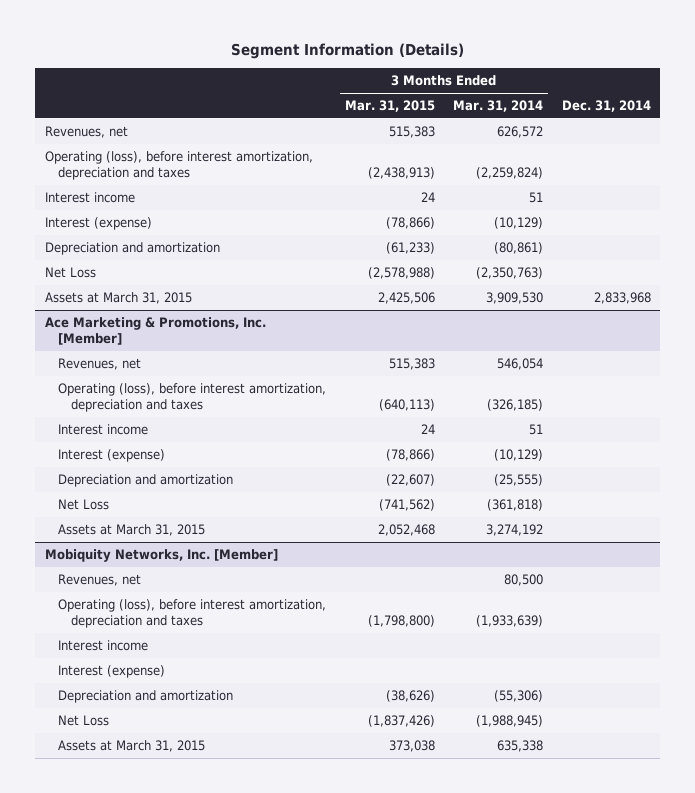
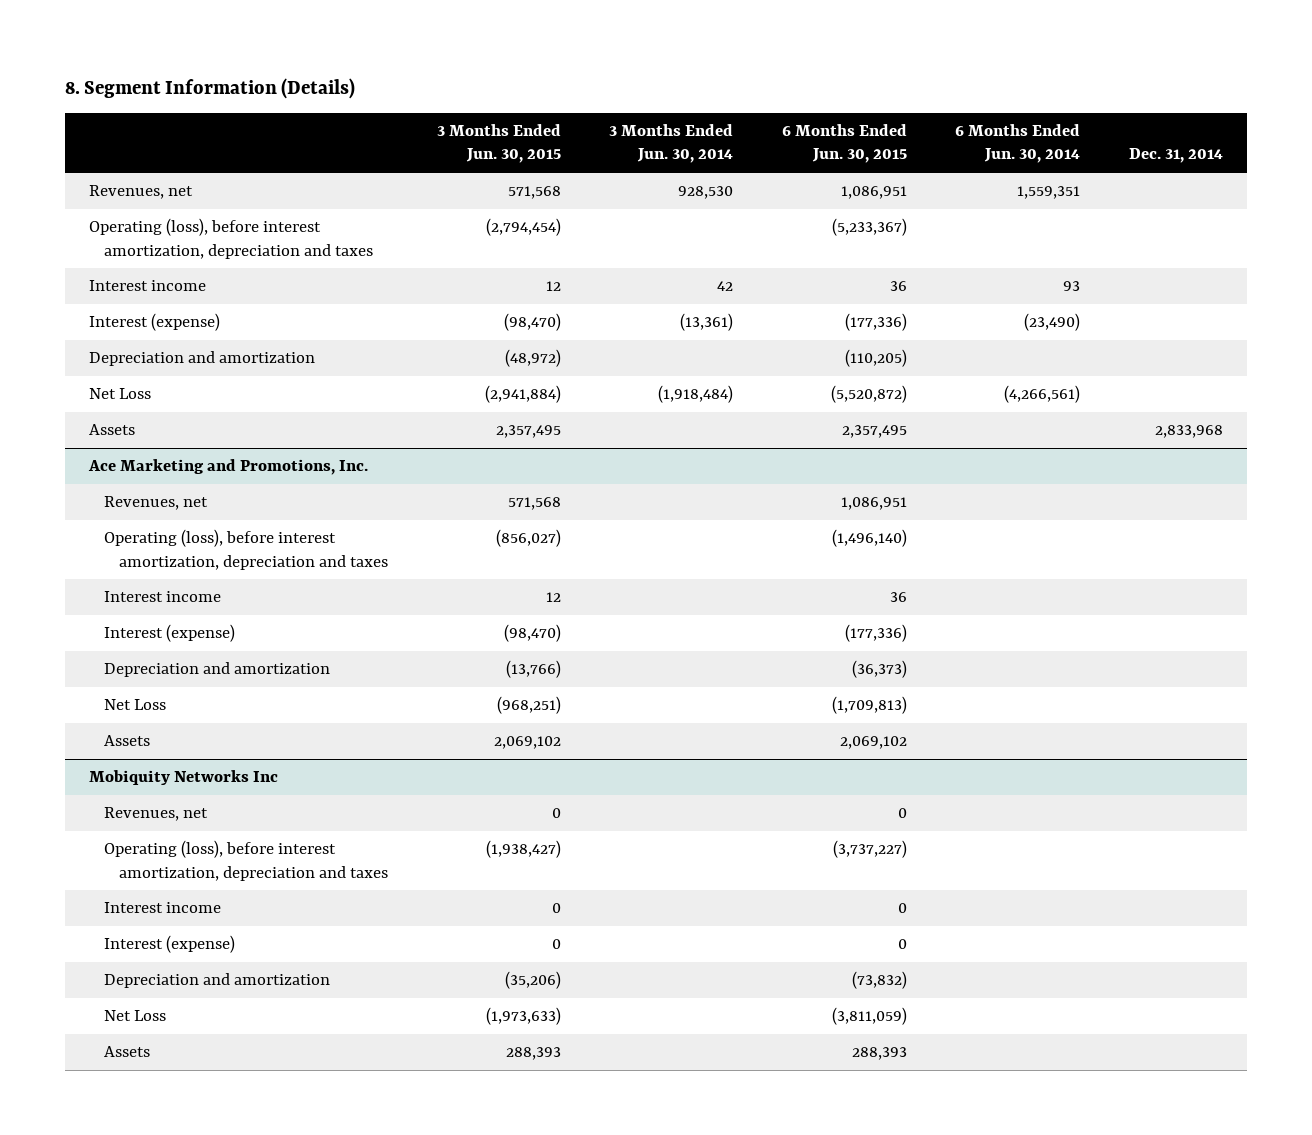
- Segment Information (Details)
+ 8. Segment Information (Details)
- | 3 Months Ended Mar. 31, 2015 | 3 Months Ended Mar. 31, 2014 | Dec. 31, 2014
+ | 3 Months Ended Jun. 30, 2015 | 3 Months Ended Jun. 30, 2014 | 6 Months Ended Jun. 30, 2015 | 6 Months Ended Jun. 30, 2014 | Dec. 31, 2014
- Assets at March 31, 2015 | 2,425,506 | 3,909,530 | 2,833,968
- Ace Marketing & Promotions, Inc. [Member]
+ Assets | 2,357,495 | | 2,357,495 | | 2,833,968
+ Ace Marketing and Promotions, Inc.
- Assets at March 31, 2015 | 2,052,468 | 3,274,192 |
- Mobiquity Networks, Inc. [Member]
+ Assets | 2,069,102 | | 2,069,102 | |
+ Mobiquity Networks Inc
- Assets at March 31, 2015 | 373,038 | 635,338 |
+ Assets | 288,393 | | 288,393 | |

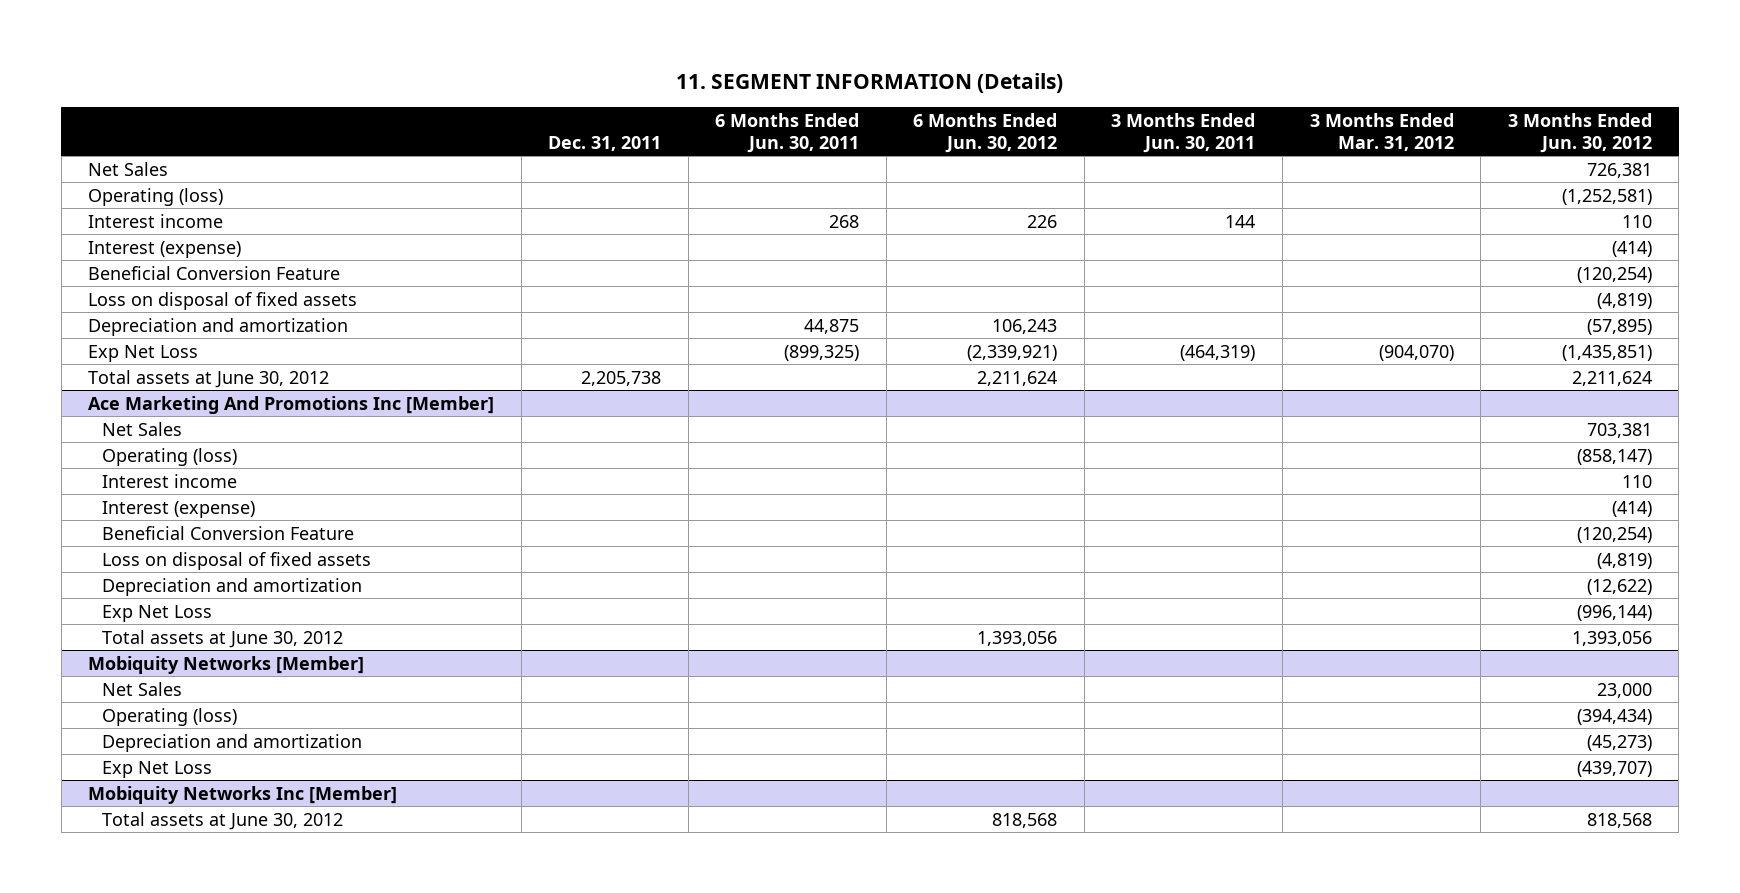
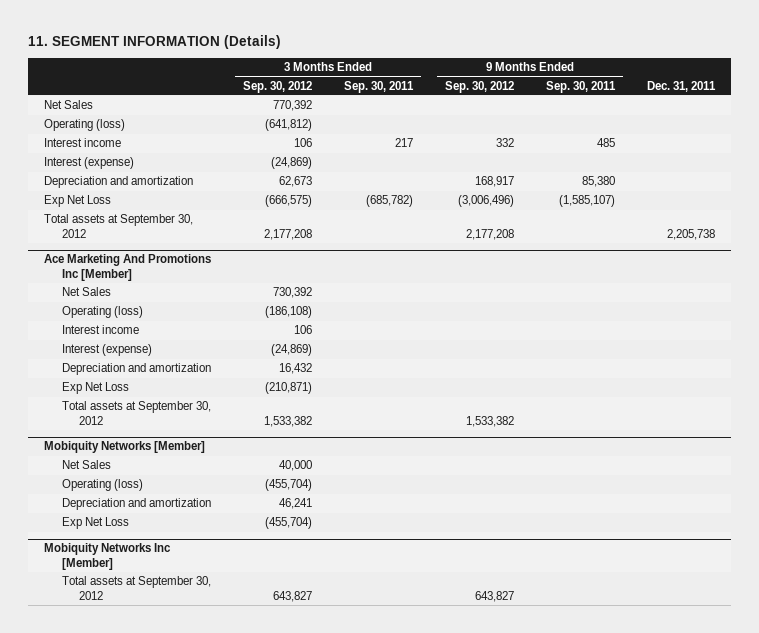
- | Dec. 31, 2011 | 6 Months Ended Jun. 30, 2011 | 6 Months Ended Jun. 30, 2012 | 3 Months Ended Jun. 30, 2011 | 3 Months Ended Mar. 31, 2012 | 3 Months Ended Jun. 30, 2012
+ | 3 Months Ended Sep. 30, 2012 | 3 Months Ended Sep. 30, 2011 | 9 Months Ended Sep. 30, 2012 | 9 Months Ended Sep. 30, 2011 | Dec. 31, 2011
- Beneficial Conversion Feature | | | | | | (120,254)
- Loss on disposal of fixed assets | | | | | | (4,819)
- Total assets at June 30, 2012 | 2,205,738 | | 2,211,624 | | | 2,211,624
+ Total assets at September 30, 2012 | 2,177,208 | | 2,177,208 | | 2,205,738
@ Ace Marketing And Promotions Inc [Member]
- Beneficial Conversion Feature | | | | | | (120,254)
- Loss on disposal of fixed assets | | | | | | (4,819)
- Total assets at June 30, 2012 | | | 1,393,056 | | | 1,393,056
+ Total assets at September 30, 2012 | 1,533,382 | | 1,533,382 | |
@ Mobiquity Networks Inc [Member]
- Total assets at June 30, 2012 | | | 818,568 | | | 818,568
+ Total assets at September 30, 2012 | 643,827 | | 643,827 | |

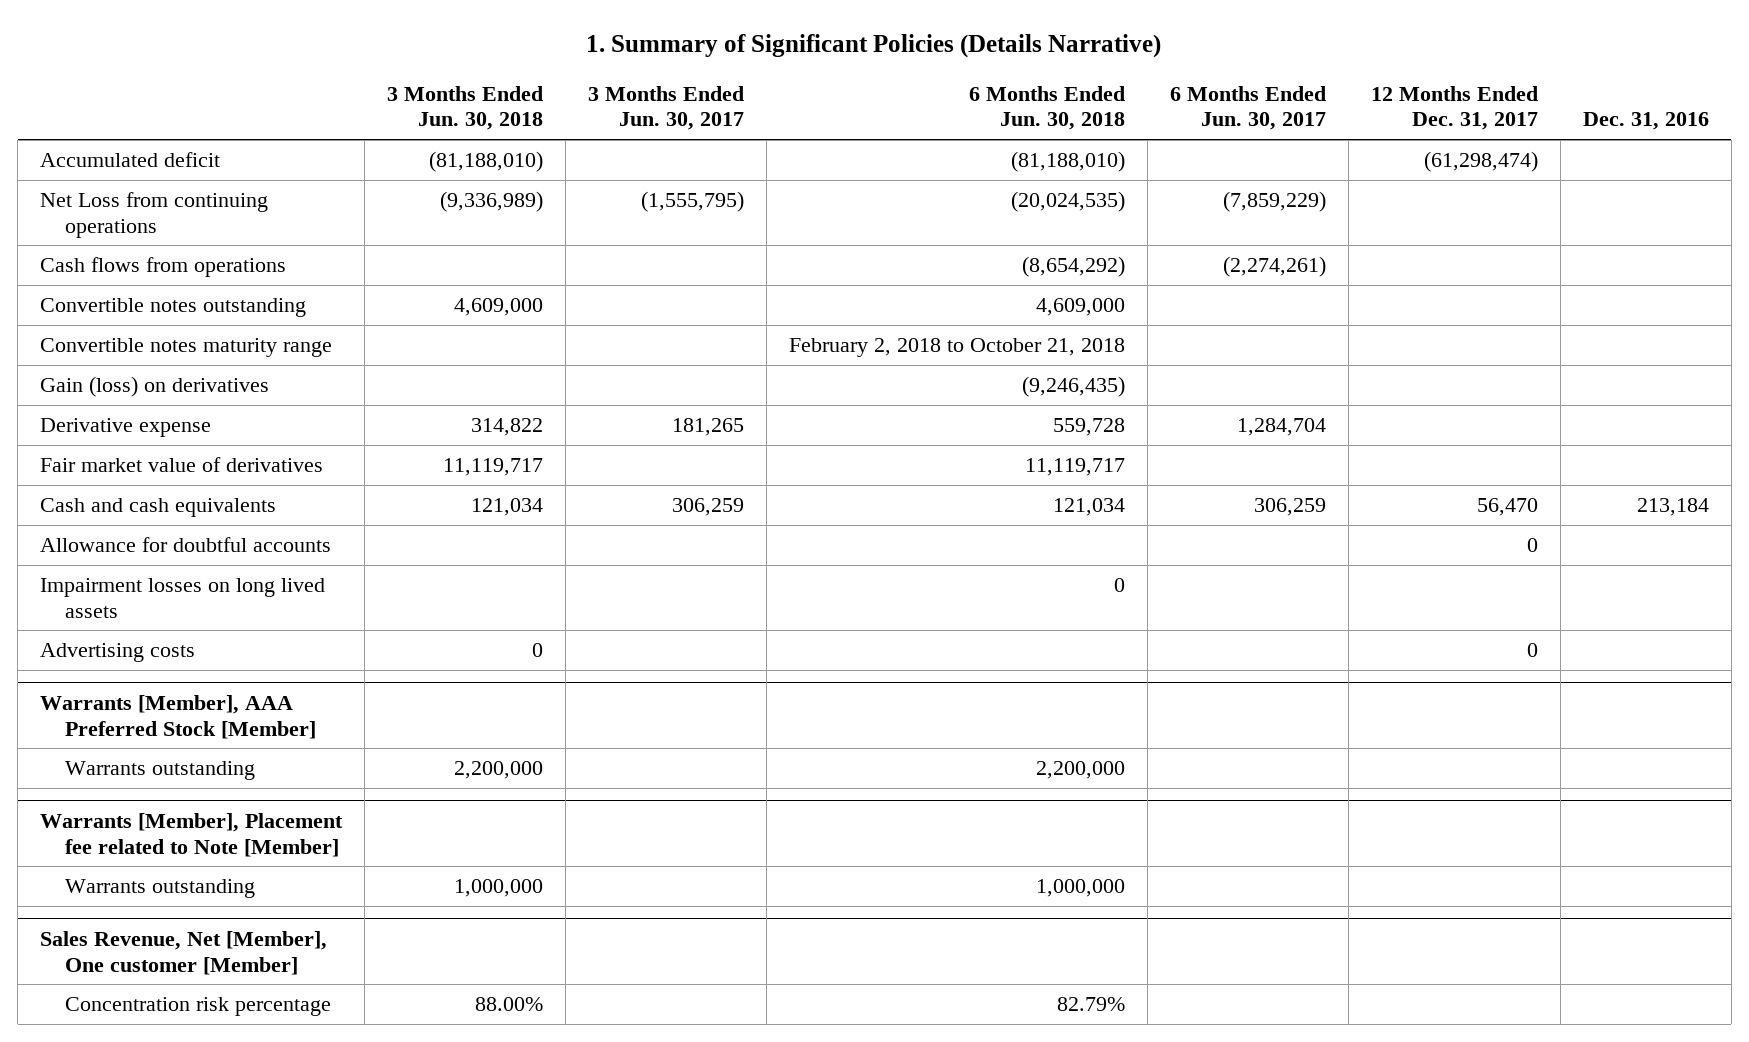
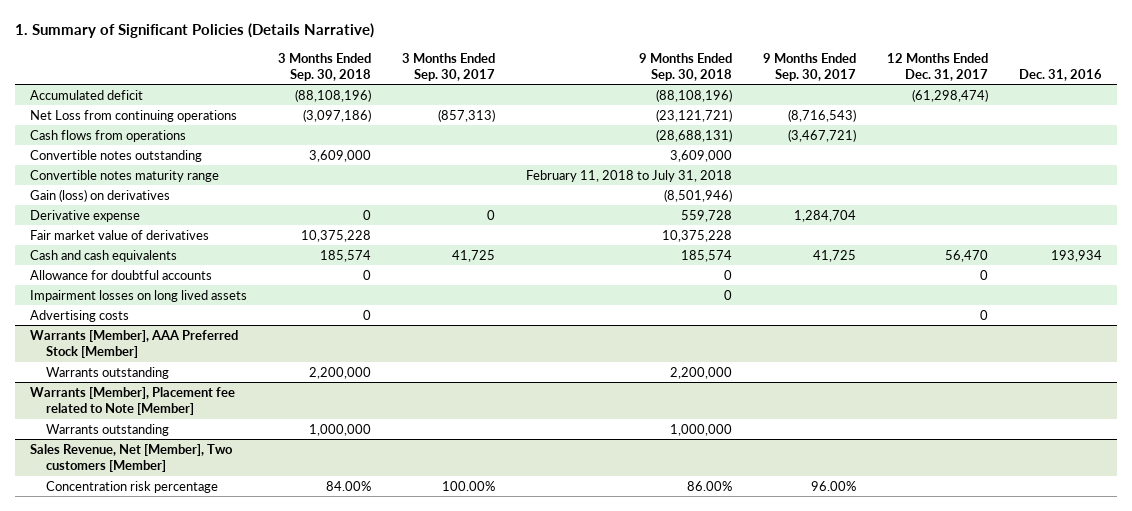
- | 3 Months Ended Jun. 30, 2018 | 3 Months Ended Jun. 30, 2017 | 6 Months Ended Jun. 30, 2018 | 6 Months Ended Jun. 30, 2017 | 12 Months Ended Dec. 31, 2017 | Dec. 31, 2016
+ | 3 Months Ended Sep. 30, 2018 | 3 Months Ended Sep. 30, 2017 | 9 Months Ended Sep. 30, 2018 | 9 Months Ended Sep. 30, 2017 | 12 Months Ended Dec. 31, 2017 | Dec. 31, 2016
- Cash and cash equivalents | 121,034 | 306,259 | 121,034 | 306,259 | 56,470 | 213,184
+ Cash and cash equivalents | 185,574 | 41,725 | 185,574 | 41,725 | 56,470 | 193,934
- Sales Revenue, Net [Member], One customer [Member]
+ Sales Revenue, Net [Member], Two customers [Member]

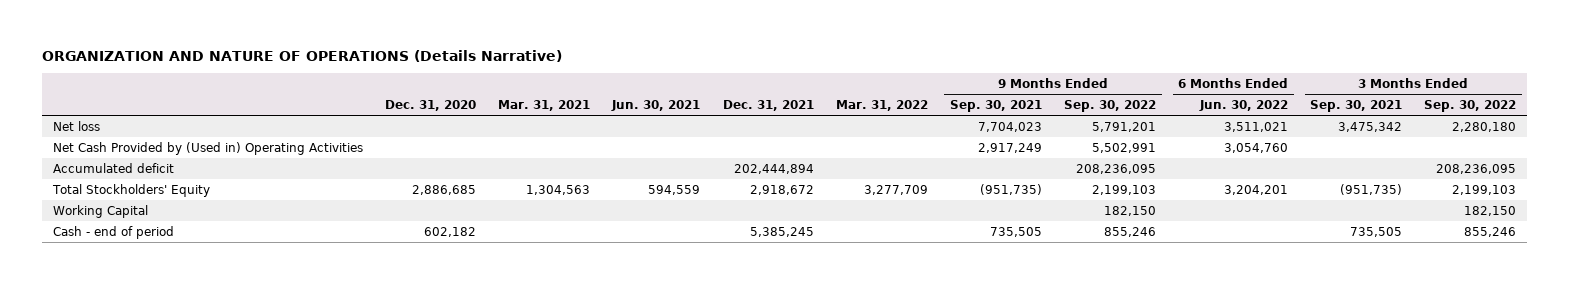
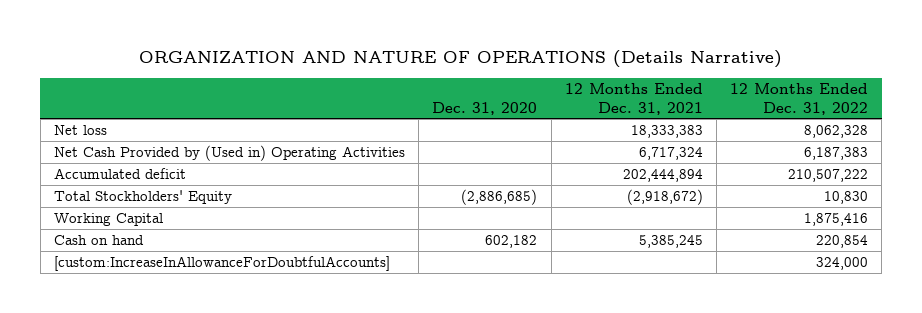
- | Dec. 31, 2020 | Mar. 31, 2021 | Jun. 30, 2021 | Dec. 31, 2021 | Mar. 31, 2022 | 9 Months Ended Sep. 30, 2021 | 9 Months Ended Sep. 30, 2022 | 6 Months Ended Jun. 30, 2022 | 3 Months Ended Sep. 30, 2021 | 3 Months Ended Sep. 30, 2022
+ | Dec. 31, 2020 | 12 Months Ended Dec. 31, 2021 | 12 Months Ended Dec. 31, 2022
- Total Stockholders' Equity | 2,886,685 | 1,304,563 | 594,559 | 2,918,672 | 3,277,709 | (951,735) | 2,199,103 | 3,204,201 | (951,735) | 2,199,103
+ Total Stockholders' Equity | (2,886,685) | (2,918,672) | 10,830
- Cash - end of period | 602,182 | | | 5,385,245 | | 735,505 | 855,246 | | 735,505 | 855,246
+ Cash on hand | 602,182 | 5,385,245 | 220,854
+ [custom:IncreaseInAllowanceForDoubtfulAccounts] | | | 324,000

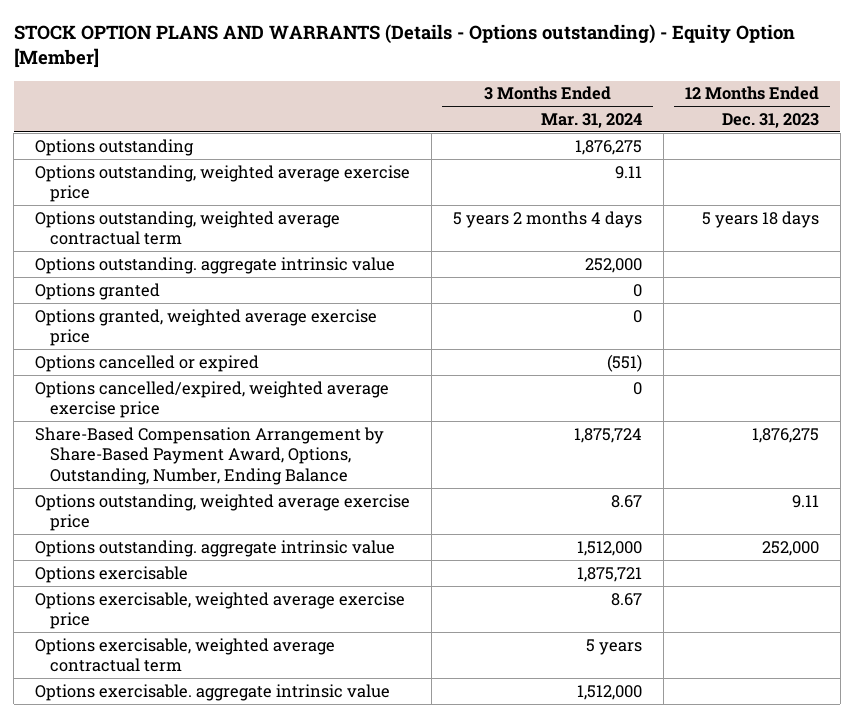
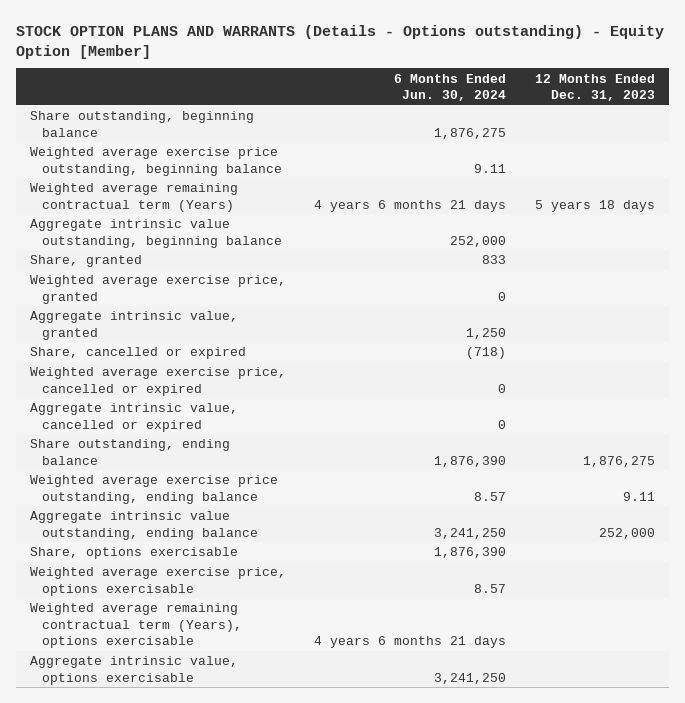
- | 3 Months Ended Mar. 31, 2024 | 12 Months Ended Dec. 31, 2023
+ | 6 Months Ended Jun. 30, 2024 | 12 Months Ended Dec. 31, 2023
- Options outstanding | 1,876,275 |
- Options outstanding, weighted average exercise price | 9.11 |
- Options outstanding, weighted average contractual term | 5 years 2 months 4 days | 5 years 18 days
- Options outstanding. aggregate intrinsic value | 252,000 |
- Options granted | 0 |
- Options granted, weighted average exercise price | 0 |
- Options cancelled or expired | (551) |
- Options cancelled/expired, weighted average exercise price | 0 |
- Share-Based Compensation Arrangement by Share-Based Payment Award, Options, Outstanding, Number, Ending Balance | 1,875,724 | 1,876,275
- Options outstanding, weighted average exercise price | 8.67 | 9.11
- Options outstanding. aggregate intrinsic value | 1,512,000 | 252,000
- Options exercisable | 1,875,721 |
- Options exercisable, weighted average exercise price | 8.67 |
- Options exercisable, weighted average contractual term | 5 years |
- Options exercisable. aggregate intrinsic value | 1,512,000 |
+ Share outstanding, beginning balance | 1,876,275 |
+ Weighted average exercise price outstanding, beginning balance | 9.11 |
+ Weighted average remaining contractual term (Years) | 4 years 6 months 21 days | 5 years 18 days
+ Aggregate intrinsic value outstanding, beginning balance | 252,000 |
+ Share, granted | 833 |
+ Weighted average exercise price, granted | 0 |
+ Aggregate intrinsic value, granted | 1,250 |
+ Share, cancelled or expired | (718) |
+ Weighted average exercise price, cancelled or expired | 0 |
+ Aggregate intrinsic value, cancelled or expired | 0 |
+ Share outstanding, ending balance | 1,876,390 | 1,876,275
+ Weighted average exercise price outstanding, ending balance | 8.57 | 9.11
+ Aggregate intrinsic value outstanding, ending balance | 3,241,250 | 252,000
+ Share, options exercisable | 1,876,390 |
+ Weighted average exercise price, options exercisable | 8.57 |
+ Weighted average remaining contractual term (Years), options exercisable | 4 years 6 months 21 days |
+ Aggregate intrinsic value, options exercisable | 3,241,250 |

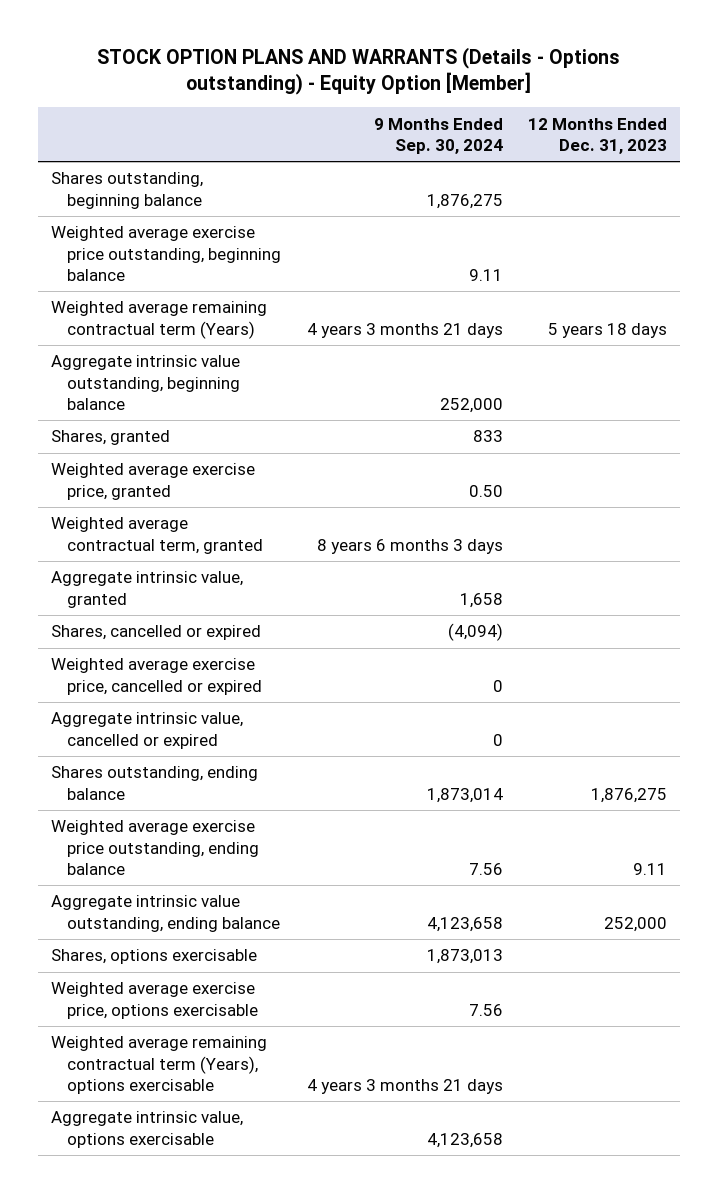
- | 6 Months Ended Jun. 30, 2024 | 12 Months Ended Dec. 31, 2023
+ | 9 Months Ended Sep. 30, 2024 | 12 Months Ended Dec. 31, 2023
- Share outstanding, beginning balance | 1,876,275 |
+ Shares outstanding, beginning balance | 1,876,275 |
- Share, granted | 833 |
+ Shares, granted | 833 |
+ Weighted average contractual term, granted | 8 years 6 months 3 days |
- Share, cancelled or expired | (718) |
+ Shares, cancelled or expired | (4,094) |
- Share outstanding, ending balance | 1,876,390 | 1,876,275
+ Shares outstanding, ending balance | 1,873,014 | 1,876,275
- Share, options exercisable | 1,876,390 |
+ Shares, options exercisable | 1,873,013 |

